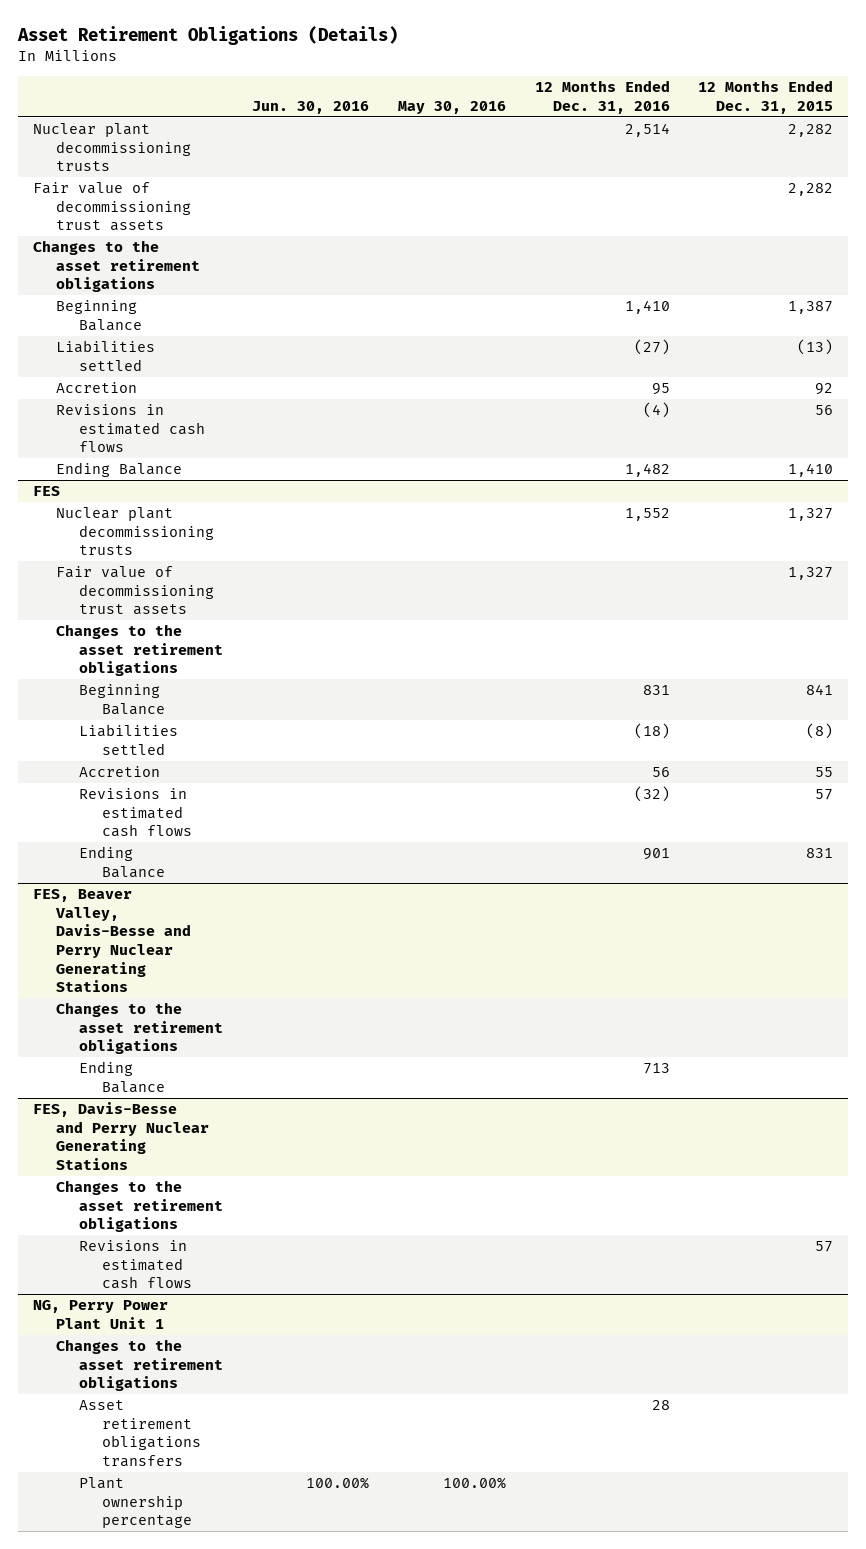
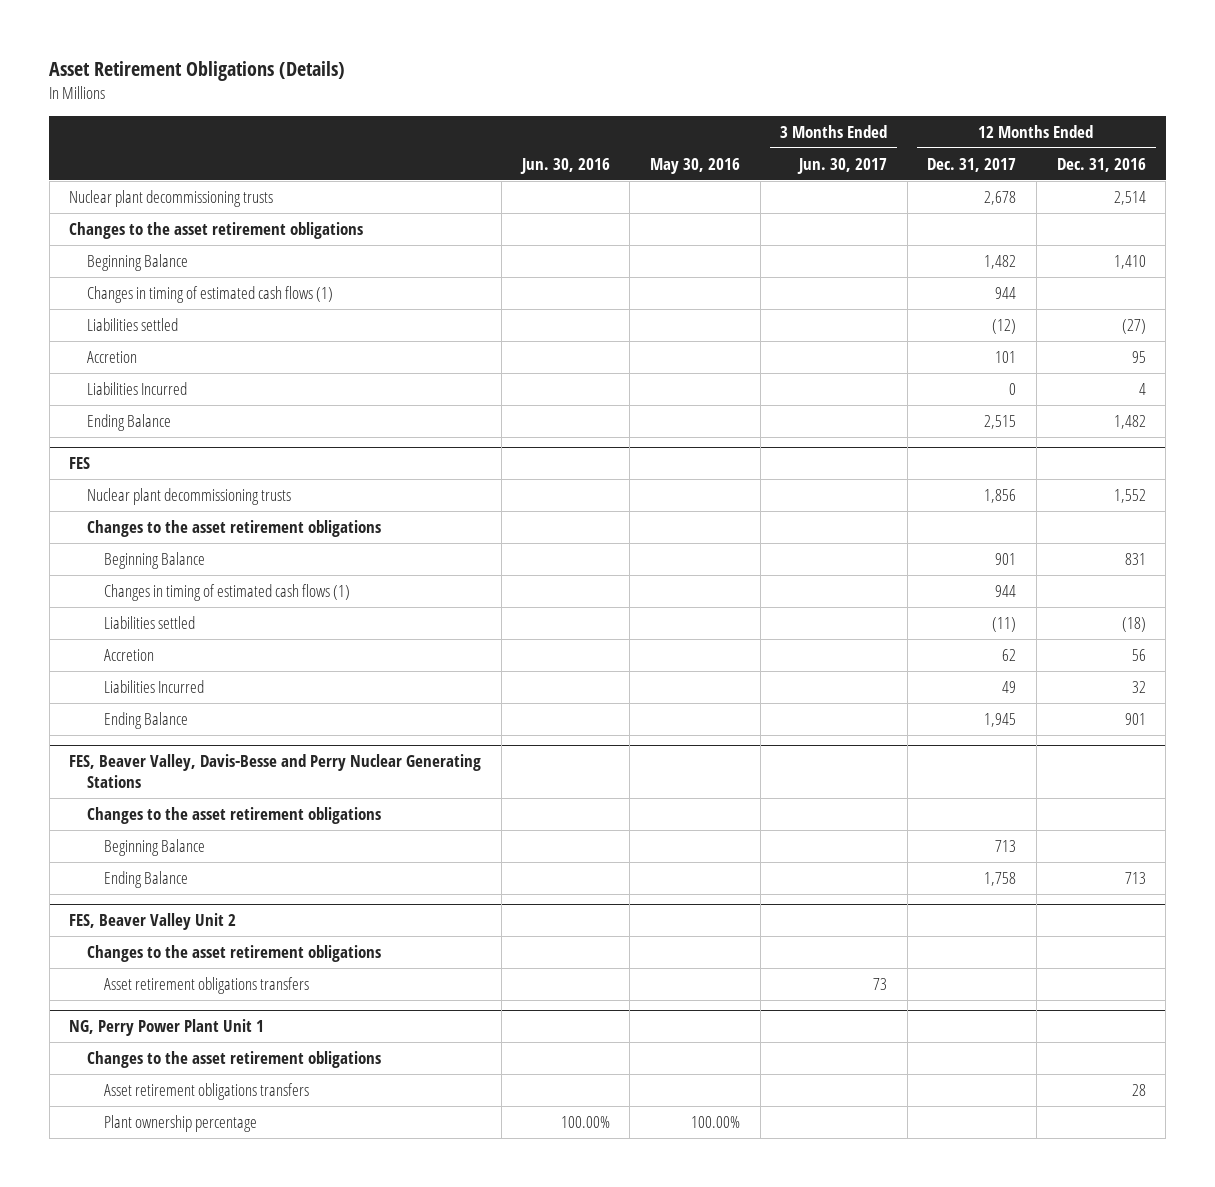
- | Jun. 30, 2016 | May 30, 2016 | 12 Months Ended Dec. 31, 2016 | 12 Months Ended Dec. 31, 2015
+ | Jun. 30, 2016 | May 30, 2016 | 3 Months Ended Jun. 30, 2017 | 12 Months Ended Dec. 31, 2017 | 12 Months Ended Dec. 31, 2016
- Fair value of decommissioning trust assets | | | | 2,282
+ Changes in timing of estimated cash flows (1) | | | | 944 |
- Revisions in estimated cash flows | | | (4) | 56
+ Liabilities Incurred | | | | 0 | 4
@ FES
- Fair value of decommissioning trust assets | | | | 1,327
+ Changes in timing of estimated cash flows (1) | | | | 944 |
- Revisions in estimated cash flows | | | (32) | 57
+ Liabilities Incurred | | | | 49 | 32
@ FES, Beaver Valley, Davis-Besse and Perry Nuclear Generating Stations
+ Beginning Balance | | | | 713 |
- FES, Davis-Besse and Perry Nuclear Generating Stations
+ FES, Beaver Valley Unit 2
- Revisions in estimated cash flows | | | | 57
+ Asset retirement obligations transfers | | | 73 | |

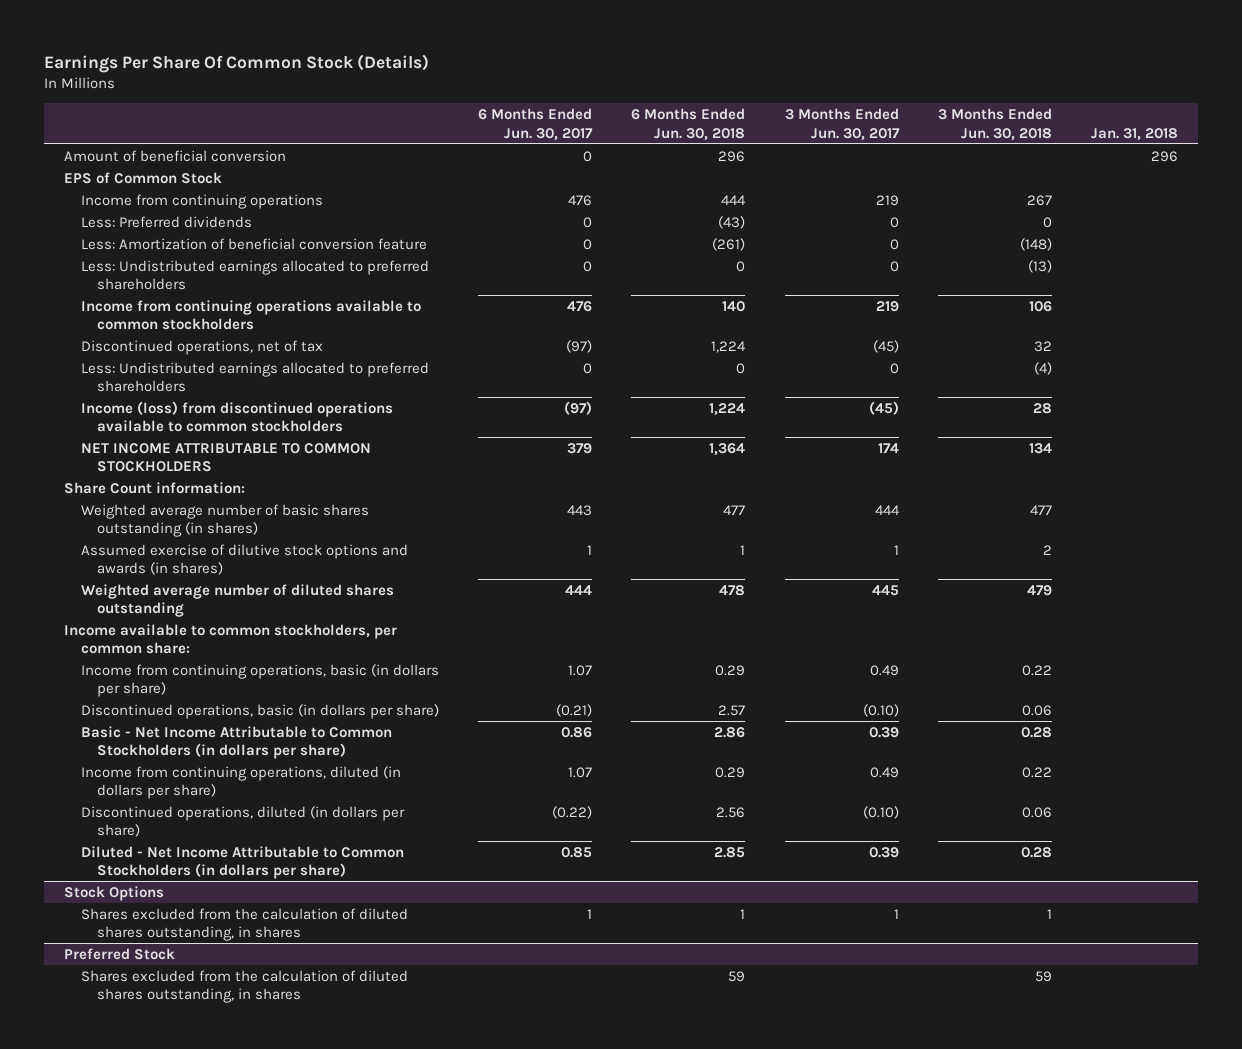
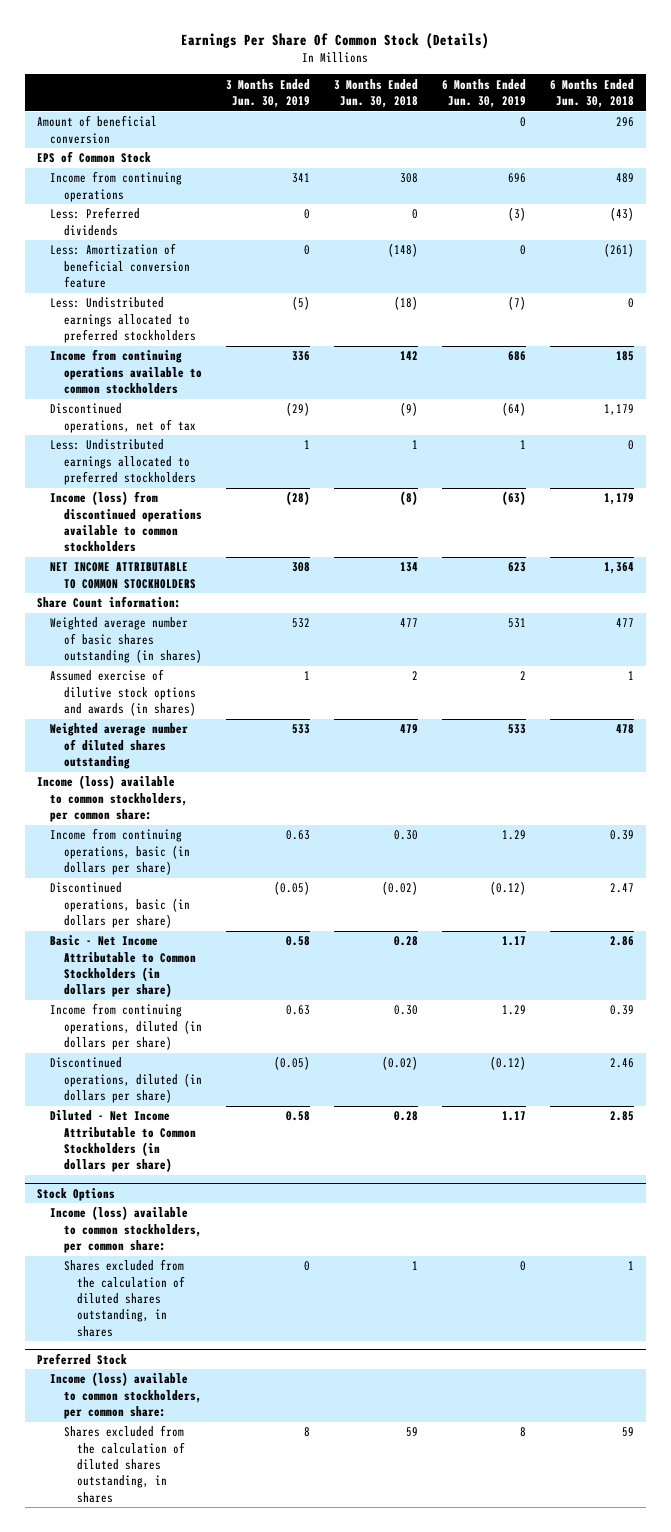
- | 6 Months Ended Jun. 30, 2017 | 6 Months Ended Jun. 30, 2018 | 3 Months Ended Jun. 30, 2017 | 3 Months Ended Jun. 30, 2018 | Jan. 31, 2018
+ | 3 Months Ended Jun. 30, 2019 | 3 Months Ended Jun. 30, 2018 | 6 Months Ended Jun. 30, 2019 | 6 Months Ended Jun. 30, 2018
- Income from continuing operations | 476 | 444 | 219 | 267 |
+ Income from continuing operations | 341 | 308 | 696 | 489
- Less: Undistributed earnings allocated to preferred shareholders | 0 | 0 | 0 | (13) |
- Income from continuing operations available to common stockholders | 476 | 140 | 219 | 106 |
- Discontinued operations, net of tax | (97) | 1,224 | (45) | 32 |
- Less: Undistributed earnings allocated to preferred shareholders | 0 | 0 | 0 | (4) |
- Income (loss) from discontinued operations available to common stockholders | (97) | 1,224 | (45) | 28 |
+ Less: Undistributed earnings allocated to preferred stockholders | (5) | (18) | (7) | 0
+ Income from continuing operations available to common stockholders | 336 | 142 | 686 | 185
+ Discontinued operations, net of tax | (29) | (9) | (64) | 1,179
+ Less: Undistributed earnings allocated to preferred stockholders | 1 | 1 | 1 | 0
+ Income (loss) from discontinued operations available to common stockholders | (28) | (8) | (63) | 1,179
- Income available to common stockholders, per common share:
- Income from continuing operations, basic (in dollars per share) | 1.07 | 0.29 | 0.49 | 0.22 |
- Discontinued operations, basic (in dollars per share) | (0.21) | 2.57 | (0.10) | 0.06 |
+ Income (loss) available to common stockholders, per common share:
+ Income from continuing operations, basic (in dollars per share) | 0.63 | 0.30 | 1.29 | 0.39
+ Discontinued operations, basic (in dollars per share) | (0.05) | (0.02) | (0.12) | 2.47
- Income from continuing operations, diluted (in dollars per share) | 1.07 | 0.29 | 0.49 | 0.22 |
- Discontinued operations, diluted (in dollars per share) | (0.22) | 2.56 | (0.10) | 0.06 |
+ Income from continuing operations, diluted (in dollars per share) | 0.63 | 0.30 | 1.29 | 0.39
+ Discontinued operations, diluted (in dollars per share) | (0.05) | (0.02) | (0.12) | 2.46
@ Stock Options
+ Income (loss) available to common stockholders, per common share:
@ Preferred Stock
+ Income (loss) available to common stockholders, per common share:

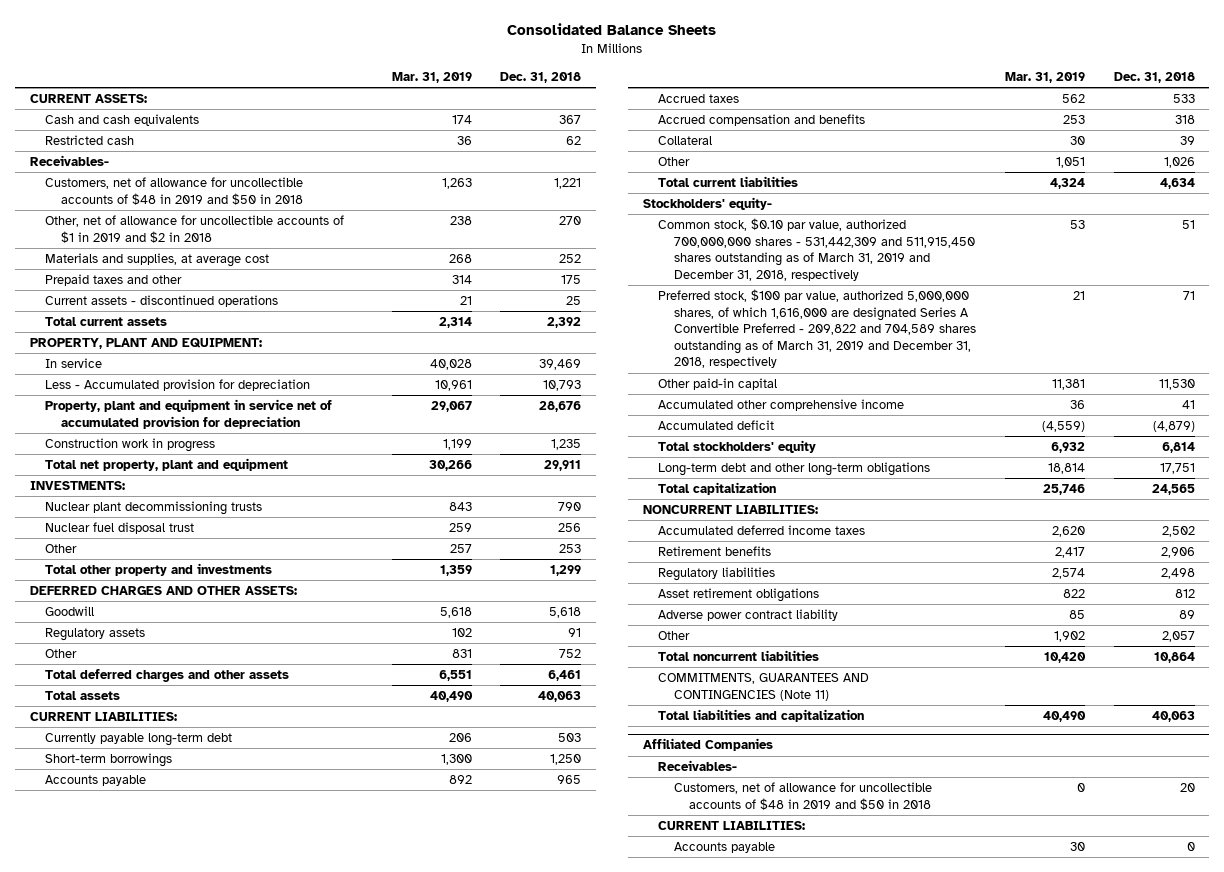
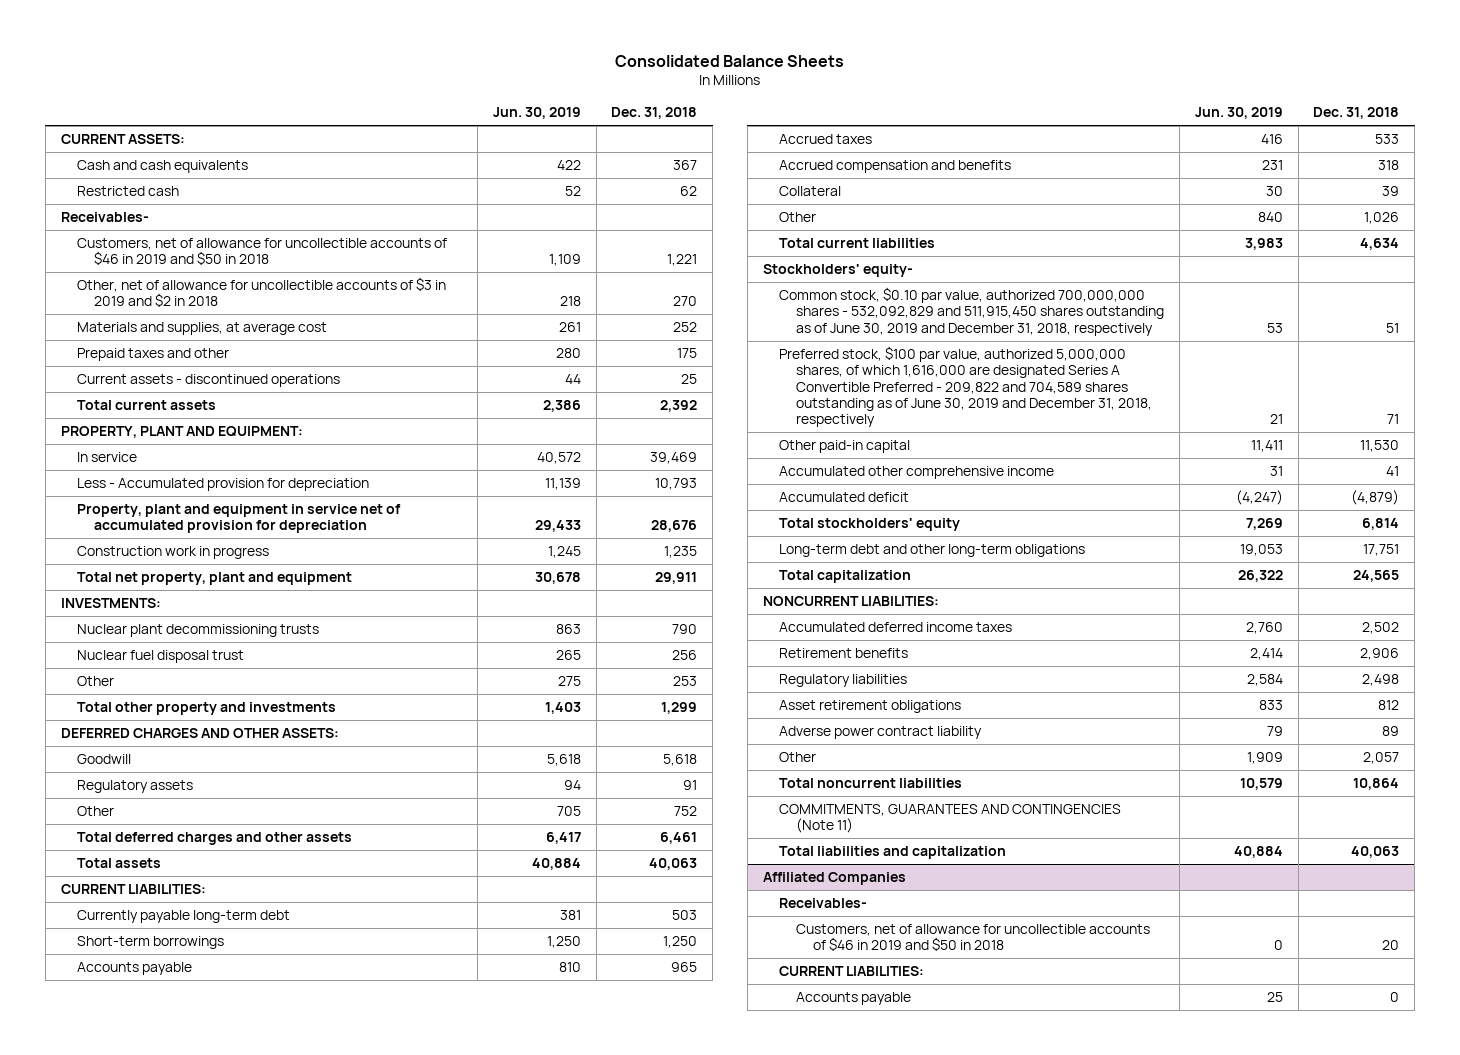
- | Mar. 31, 2019 | Dec. 31, 2018
+ | Jun. 30, 2019 | Dec. 31, 2018
- Customers, net of allowance for uncollectible accounts of $48 in 2019 and $50 in 2018 | 1,263 | 1,221
- Other, net of allowance for uncollectible accounts of $1 in 2019 and $2 in 2018 | 238 | 270
+ Customers, net of allowance for uncollectible accounts of $46 in 2019 and $50 in 2018 | 1,109 | 1,221
+ Other, net of allowance for uncollectible accounts of $3 in 2019 and $2 in 2018 | 218 | 270
- Common stock, $0.10 par value, authorized 700,000,000 shares - 531,442,309 and 511,915,450 shares outstanding as of March 31, 2019 and December 31, 2018, respectively | 53 | 51
- Preferred stock, $100 par value, authorized 5,000,000 shares, of which 1,616,000 are designated Series A Convertible Preferred - 209,822 and 704,589 shares outstanding as of March 31, 2019 and December 31, 2018, respectively | 21 | 71
+ Common stock, $0.10 par value, authorized 700,000,000 shares - 532,092,829 and 511,915,450 shares outstanding as of June 30, 2019 and December 31, 2018, respectively | 53 | 51
+ Preferred stock, $100 par value, authorized 5,000,000 shares, of which 1,616,000 are designated Series A Convertible Preferred - 209,822 and 704,589 shares outstanding as of June 30, 2019 and December 31, 2018, respectively | 21 | 71
@ Affiliated Companies
- Customers, net of allowance for uncollectible accounts of $48 in 2019 and $50 in 2018 | 0 | 20
+ Customers, net of allowance for uncollectible accounts of $46 in 2019 and $50 in 2018 | 0 | 20

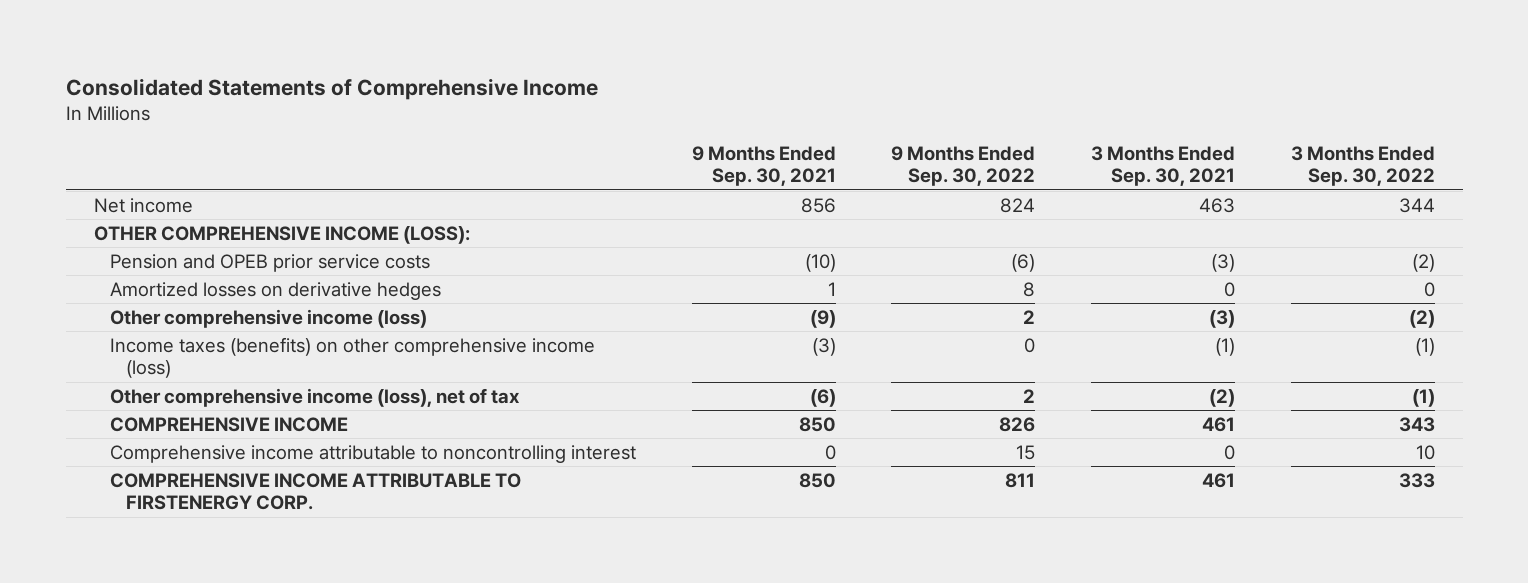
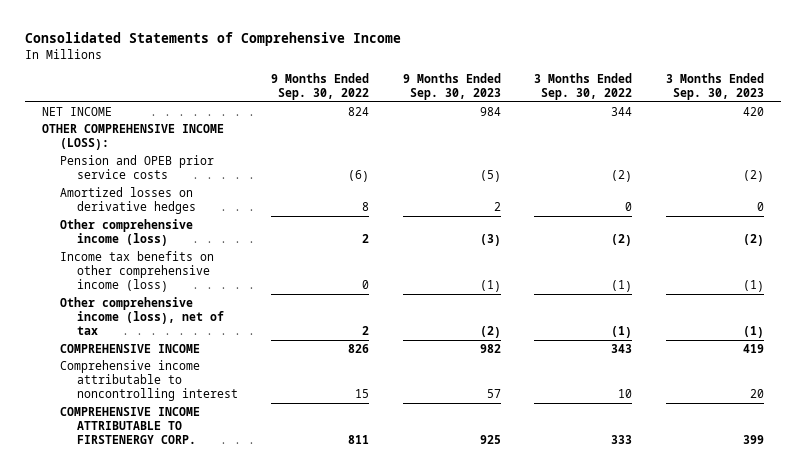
- | 9 Months Ended Sep. 30, 2021 | 9 Months Ended Sep. 30, 2022 | 3 Months Ended Sep. 30, 2021 | 3 Months Ended Sep. 30, 2022
+ | 9 Months Ended Sep. 30, 2022 | 9 Months Ended Sep. 30, 2023 | 3 Months Ended Sep. 30, 2022 | 3 Months Ended Sep. 30, 2023
- Net income | 856 | 824 | 463 | 344
+ NET INCOME | 824 | 984 | 344 | 420
- Income taxes (benefits) on other comprehensive income (loss) | (3) | 0 | (1) | (1)
+ Income tax benefits on other comprehensive income (loss) | 0 | (1) | (1) | (1)

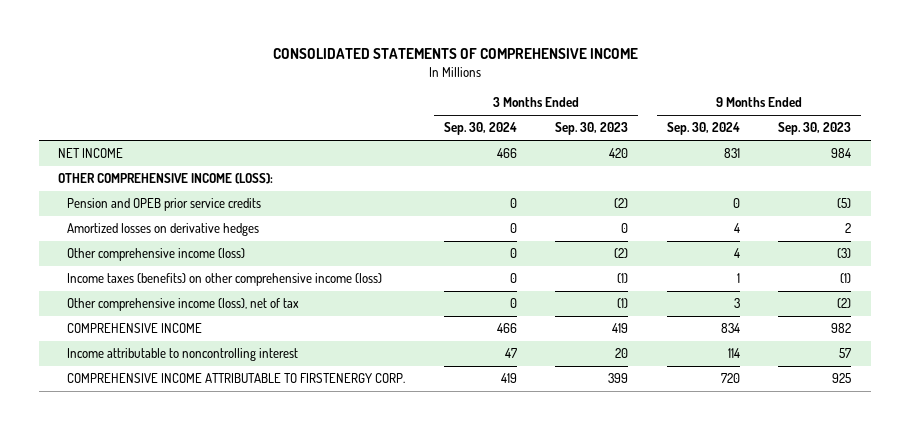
- Consolidated Statements of Comprehensive Income
+ CONSOLIDATED STATEMENTS OF COMPREHENSIVE INCOME
- | 9 Months Ended Sep. 30, 2022 | 9 Months Ended Sep. 30, 2023 | 3 Months Ended Sep. 30, 2022 | 3 Months Ended Sep. 30, 2023
+ | 3 Months Ended Sep. 30, 2024 | 3 Months Ended Sep. 30, 2023 | 9 Months Ended Sep. 30, 2024 | 9 Months Ended Sep. 30, 2023
- Pension and OPEB prior service costs | (6) | (5) | (2) | (2)
+ Pension and OPEB prior service credits | 0 | (2) | 0 | (5)
- Income tax benefits on other comprehensive income (loss) | 0 | (1) | (1) | (1)
+ Income taxes (benefits) on other comprehensive income (loss) | 0 | (1) | 1 | (1)
- Comprehensive income attributable to noncontrolling interest | 15 | 57 | 10 | 20
+ Income attributable to noncontrolling interest | 47 | 20 | 114 | 57

